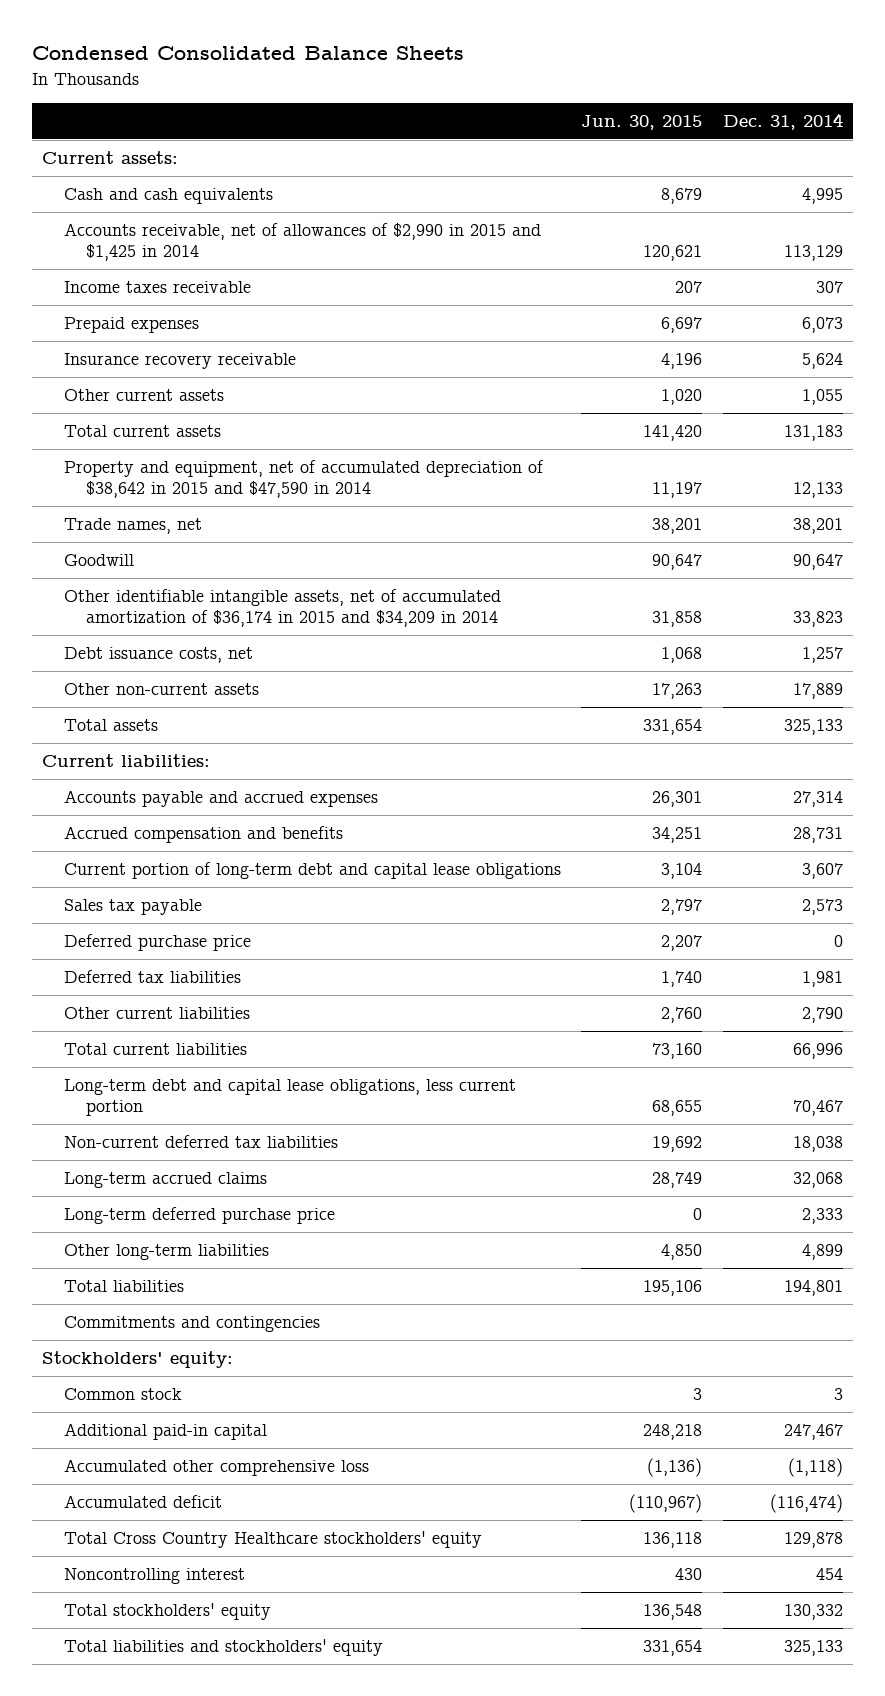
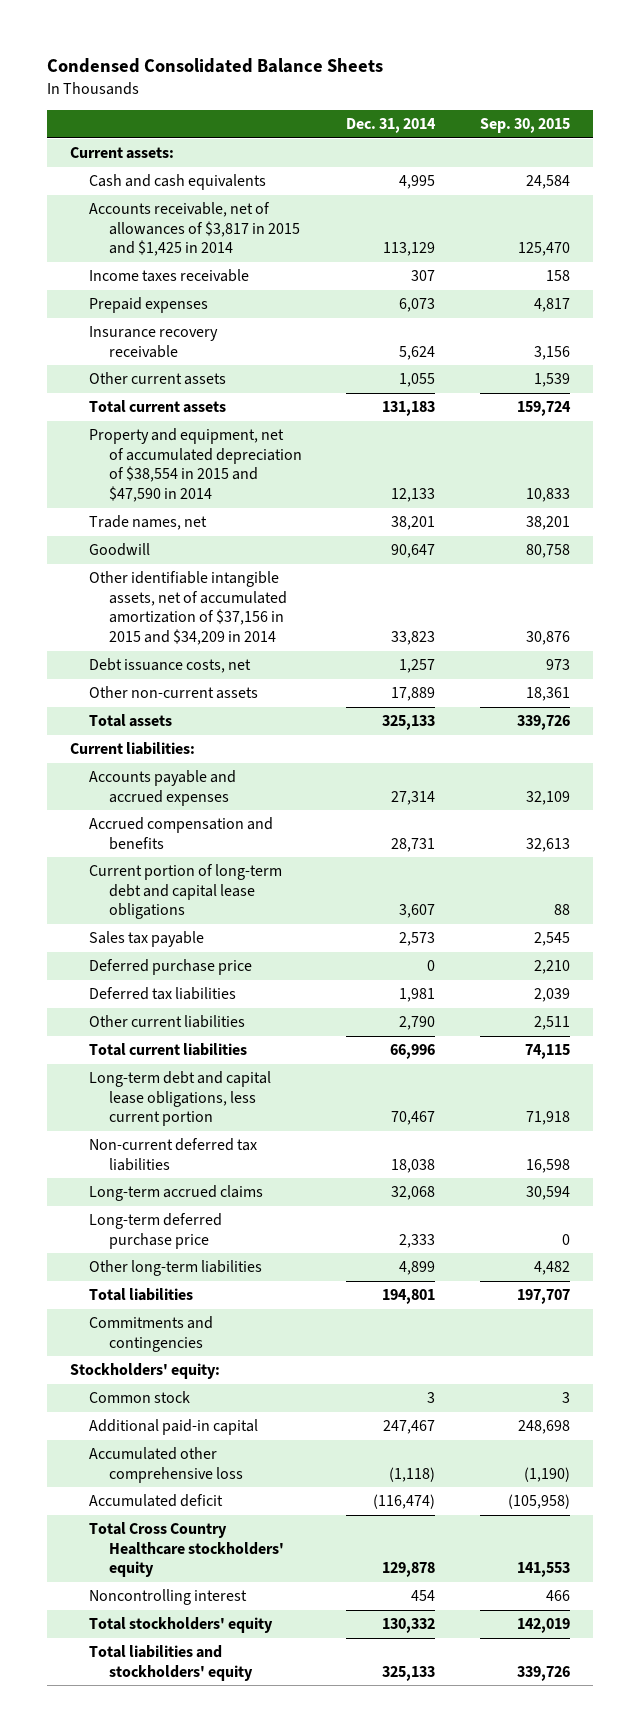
- | Jun. 30, 2015 | Dec. 31, 2014
+ | Dec. 31, 2014 | Sep. 30, 2015
- Accounts receivable, net of allowances of $2,990 in 2015 and $1,425 in 2014 | 120,621 | 113,129
+ Accounts receivable, net of allowances of $3,817 in 2015 and $1,425 in 2014 | 113,129 | 125,470
- Property and equipment, net of accumulated depreciation of $38,642 in 2015 and $47,590 in 2014 | 11,197 | 12,133
+ Property and equipment, net of accumulated depreciation of $38,554 in 2015 and $47,590 in 2014 | 12,133 | 10,833
- Other identifiable intangible assets, net of accumulated amortization of $36,174 in 2015 and $34,209 in 2014 | 31,858 | 33,823
+ Other identifiable intangible assets, net of accumulated amortization of $37,156 in 2015 and $34,209 in 2014 | 33,823 | 30,876

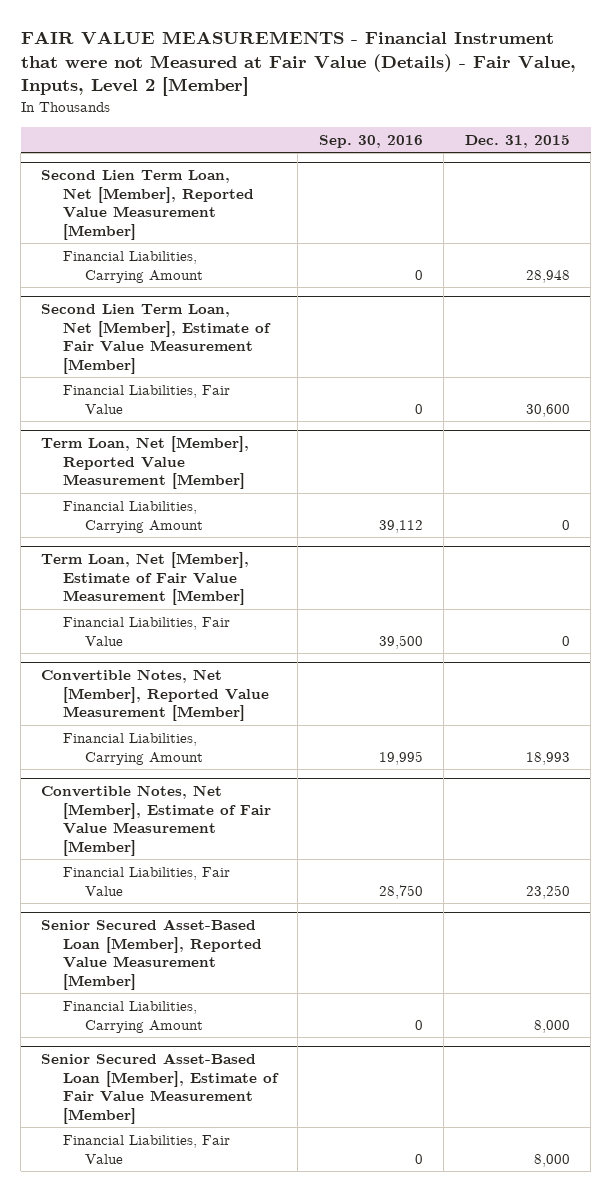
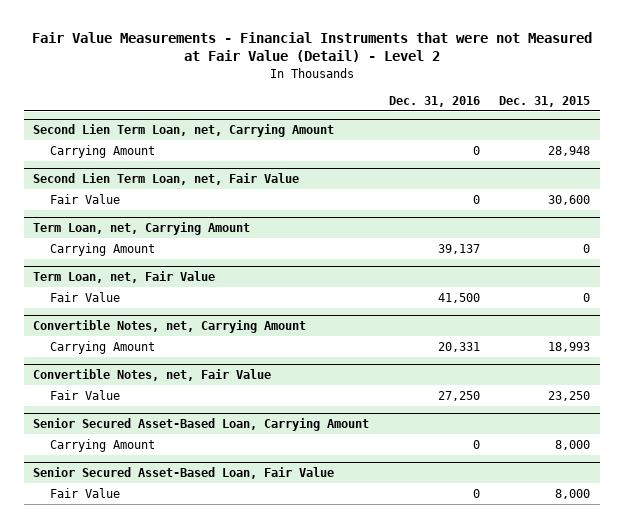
- FAIR VALUE MEASUREMENTS - Financial Instrument that were not Measured at Fair Value (Details) - Fair Value, Inputs, Level 2 [Member]
+ Fair Value Measurements - Financial Instruments that were not Measured at Fair Value (Detail) - Level 2
- | Sep. 30, 2016 | Dec. 31, 2015
+ | Dec. 31, 2016 | Dec. 31, 2015
- Second Lien Term Loan, Net [Member], Reported Value Measurement [Member]
- Financial Liabilities, Carrying Amount | 0 | 28,948
- Second Lien Term Loan, Net [Member], Estimate of Fair Value Measurement [Member]
- Financial Liabilities, Fair Value | 0 | 30,600
- Term Loan, Net [Member], Reported Value Measurement [Member]
- Financial Liabilities, Carrying Amount | 39,112 | 0
- Term Loan, Net [Member], Estimate of Fair Value Measurement [Member]
- Financial Liabilities, Fair Value | 39,500 | 0
- Convertible Notes, Net [Member], Reported Value Measurement [Member]
- Financial Liabilities, Carrying Amount | 19,995 | 18,993
- Convertible Notes, Net [Member], Estimate of Fair Value Measurement [Member]
- Financial Liabilities, Fair Value | 28,750 | 23,250
- Senior Secured Asset-Based Loan [Member], Reported Value Measurement [Member]
- Financial Liabilities, Carrying Amount | 0 | 8,000
- Senior Secured Asset-Based Loan [Member], Estimate of Fair Value Measurement [Member]
- Financial Liabilities, Fair Value | 0 | 8,000
+ Second Lien Term Loan, net, Carrying Amount
+ Carrying Amount | 0 | 28,948
+ Second Lien Term Loan, net, Fair Value
+ Fair Value | 0 | 30,600
+ Term Loan, net, Carrying Amount
+ Carrying Amount | 39,137 | 0
+ Term Loan, net, Fair Value
+ Fair Value | 41,500 | 0
+ Convertible Notes, net, Carrying Amount
+ Carrying Amount | 20,331 | 18,993
+ Convertible Notes, net, Fair Value
+ Fair Value | 27,250 | 23,250
+ Senior Secured Asset-Based Loan, Carrying Amount
+ Carrying Amount | 0 | 8,000
+ Senior Secured Asset-Based Loan, Fair Value
+ Fair Value | 0 | 8,000

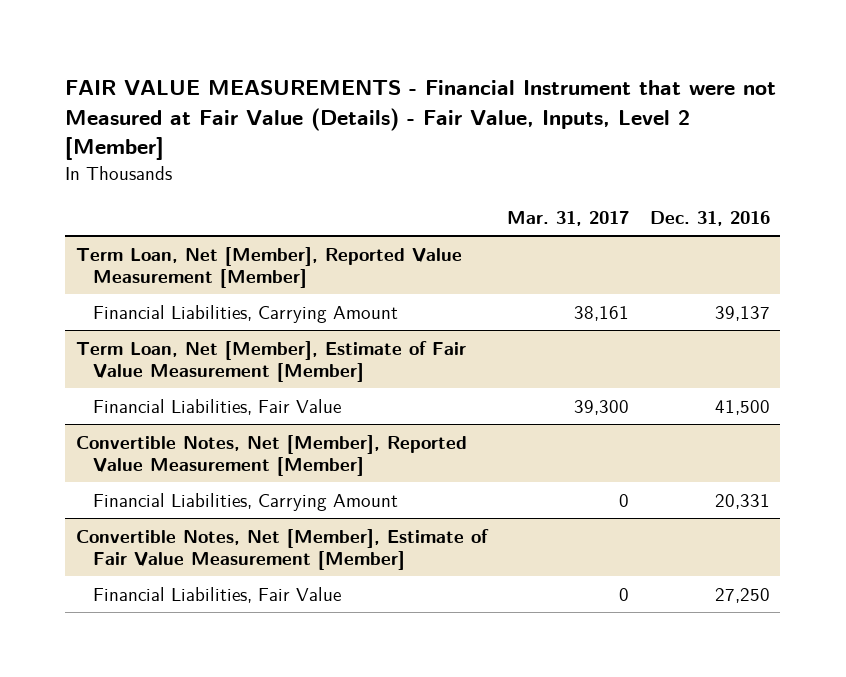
- Fair Value Measurements - Financial Instruments that were not Measured at Fair Value (Detail) - Level 2
+ FAIR VALUE MEASUREMENTS - Financial Instrument that were not Measured at Fair Value (Details) - Fair Value, Inputs, Level 2 [Member]
- | Dec. 31, 2016 | Dec. 31, 2015
+ | Mar. 31, 2017 | Dec. 31, 2016
- Second Lien Term Loan, net, Carrying Amount
- Carrying Amount | 0 | 28,948
- Second Lien Term Loan, net, Fair Value
- Fair Value | 0 | 30,600
- Term Loan, net, Carrying Amount
- Carrying Amount | 39,137 | 0
- Term Loan, net, Fair Value
- Fair Value | 41,500 | 0
- Convertible Notes, net, Carrying Amount
- Carrying Amount | 20,331 | 18,993
- Convertible Notes, net, Fair Value
- Fair Value | 27,250 | 23,250
- Senior Secured Asset-Based Loan, Carrying Amount
- Carrying Amount | 0 | 8,000
- Senior Secured Asset-Based Loan, Fair Value
- Fair Value | 0 | 8,000
+ Term Loan, Net [Member], Reported Value Measurement [Member]
+ Financial Liabilities, Carrying Amount | 38,161 | 39,137
+ Term Loan, Net [Member], Estimate of Fair Value Measurement [Member]
+ Financial Liabilities, Fair Value | 39,300 | 41,500
+ Convertible Notes, Net [Member], Reported Value Measurement [Member]
+ Financial Liabilities, Carrying Amount | 0 | 20,331
+ Convertible Notes, Net [Member], Estimate of Fair Value Measurement [Member]
+ Financial Liabilities, Fair Value | 0 | 27,250

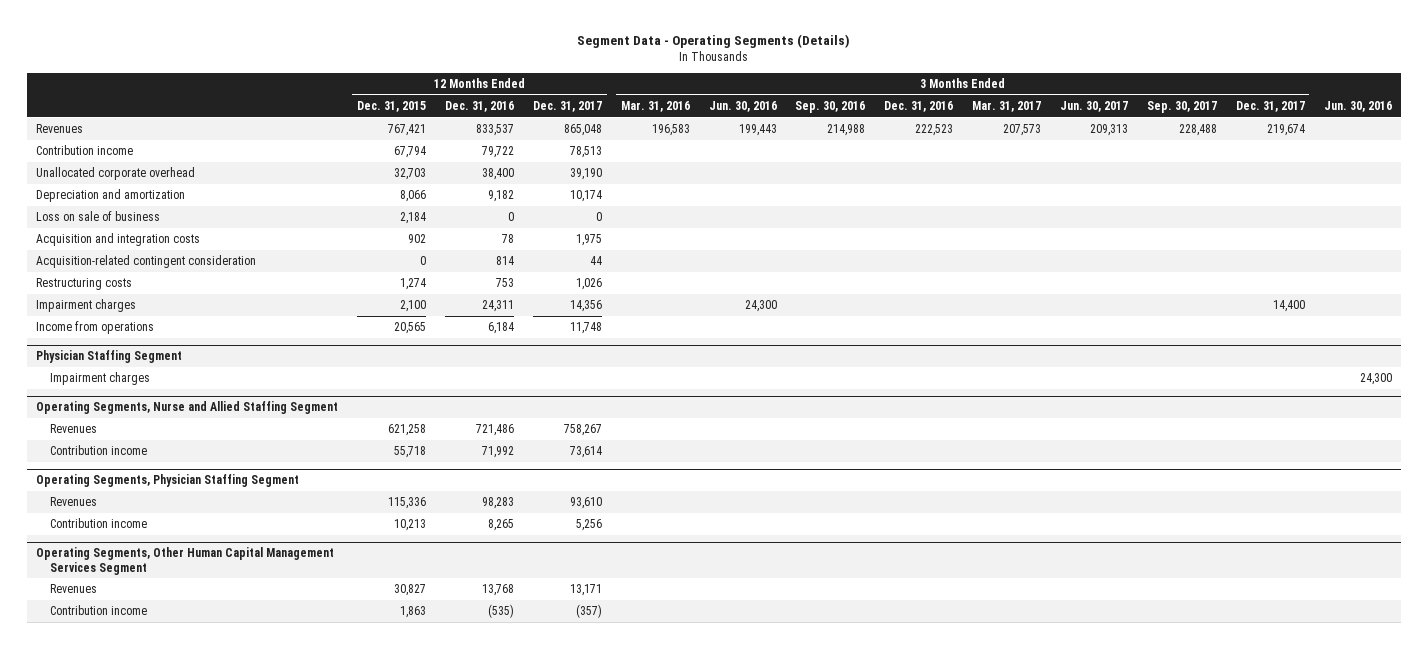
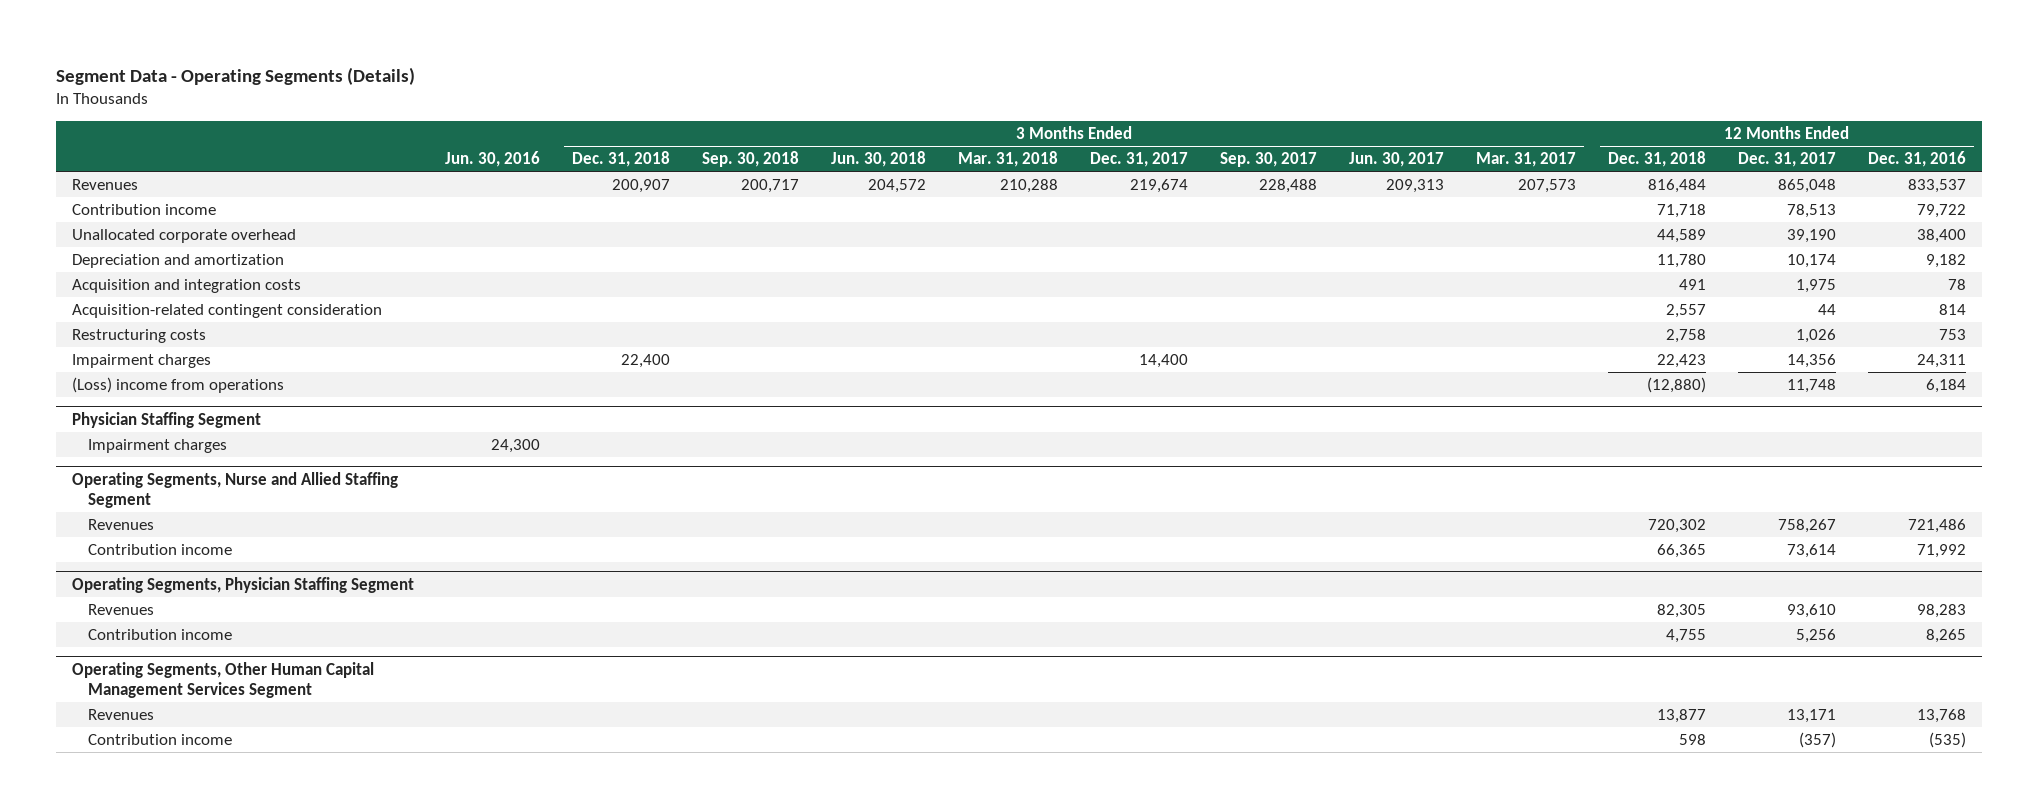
- | 12 Months Ended Dec. 31, 2015 | 12 Months Ended Dec. 31, 2016 | 12 Months Ended Dec. 31, 2017 | 3 Months Ended Mar. 31, 2016 | 3 Months Ended Jun. 30, 2016 | 3 Months Ended Sep. 30, 2016 | 3 Months Ended Dec. 31, 2016 | 3 Months Ended Mar. 31, 2017 | 3 Months Ended Jun. 30, 2017 | 3 Months Ended Sep. 30, 2017 | 3 Months Ended Dec. 31, 2017 | Jun. 30, 2016
+ | Jun. 30, 2016 | 3 Months Ended Dec. 31, 2018 | 3 Months Ended Sep. 30, 2018 | 3 Months Ended Jun. 30, 2018 | 3 Months Ended Mar. 31, 2018 | 3 Months Ended Dec. 31, 2017 | 3 Months Ended Sep. 30, 2017 | 3 Months Ended Jun. 30, 2017 | 3 Months Ended Mar. 31, 2017 | 12 Months Ended Dec. 31, 2018 | 12 Months Ended Dec. 31, 2017 | 12 Months Ended Dec. 31, 2016
- Loss on sale of business | 2,184 | 0 | 0 | | | | | | | | |
- Income from operations | 20,565 | 6,184 | 11,748 | | | | | | | | |
+ (Loss) income from operations | | | | | | | | | | (12,880) | 11,748 | 6,184

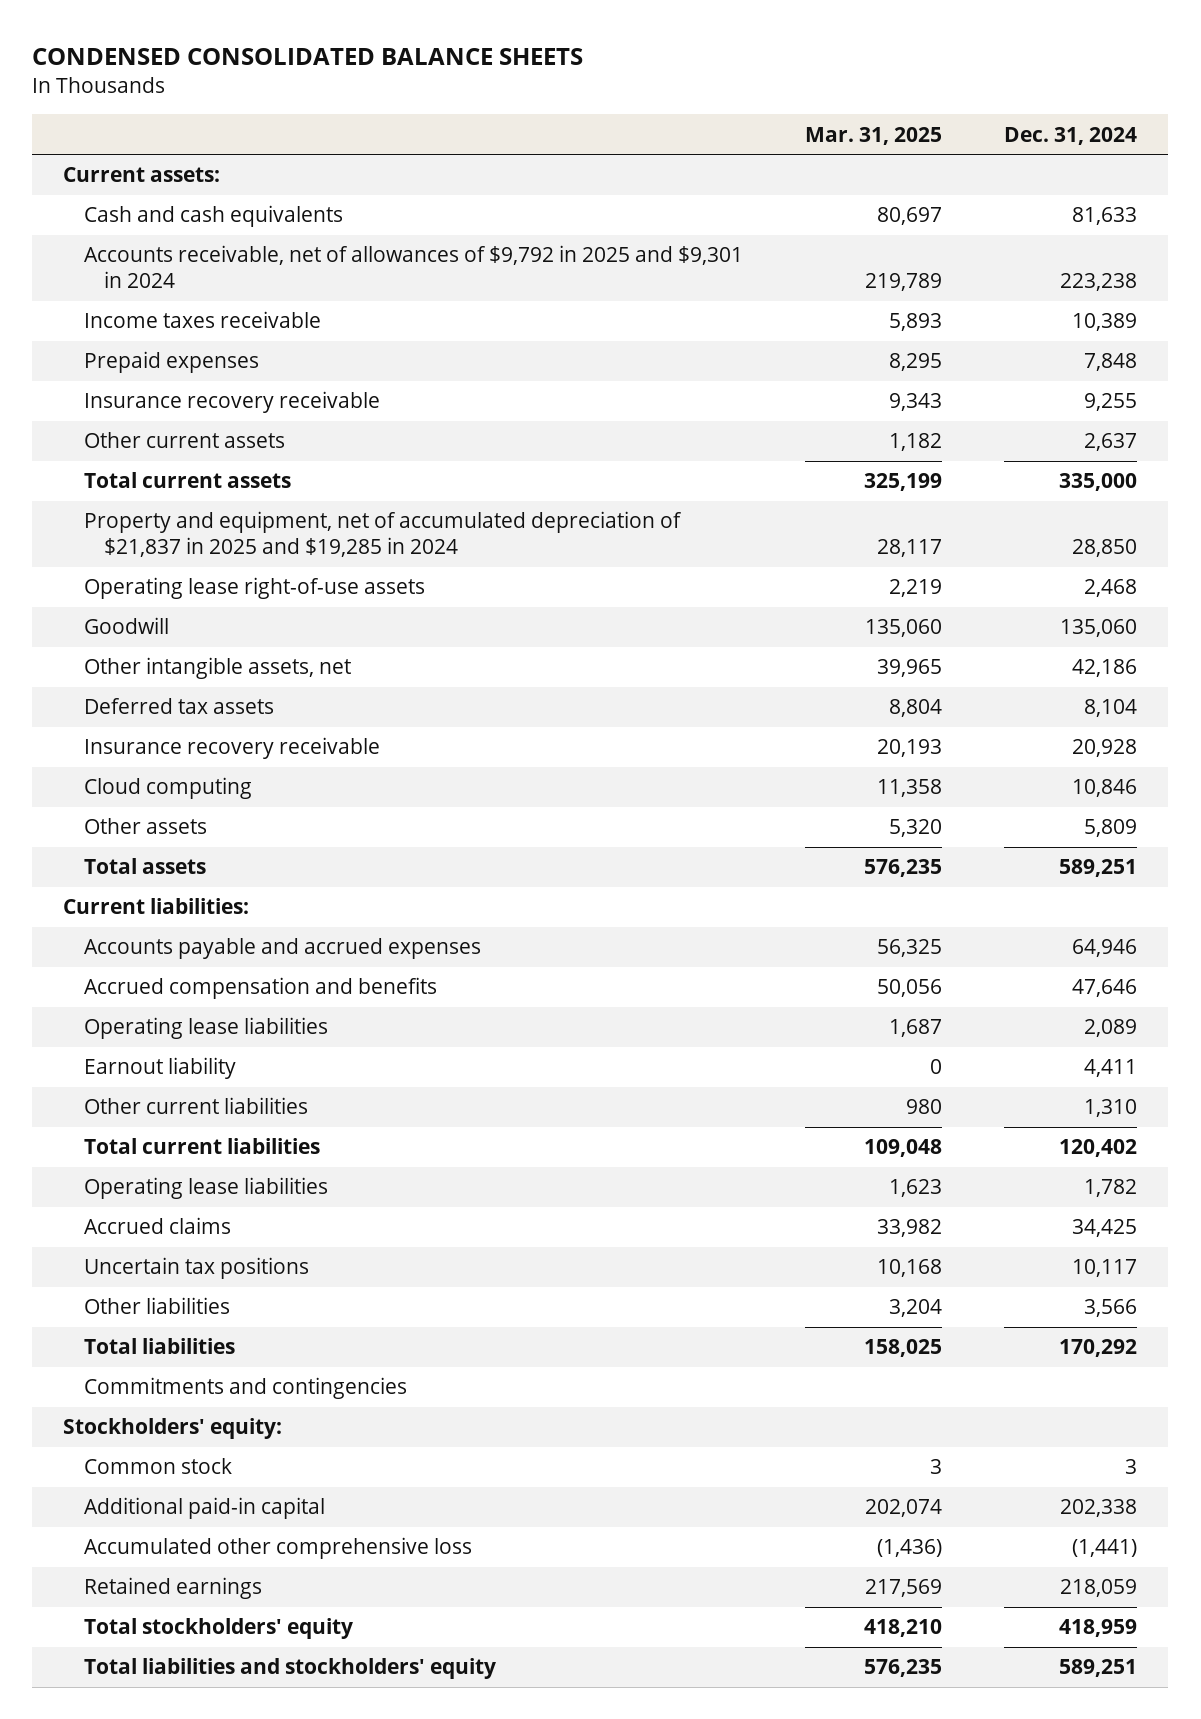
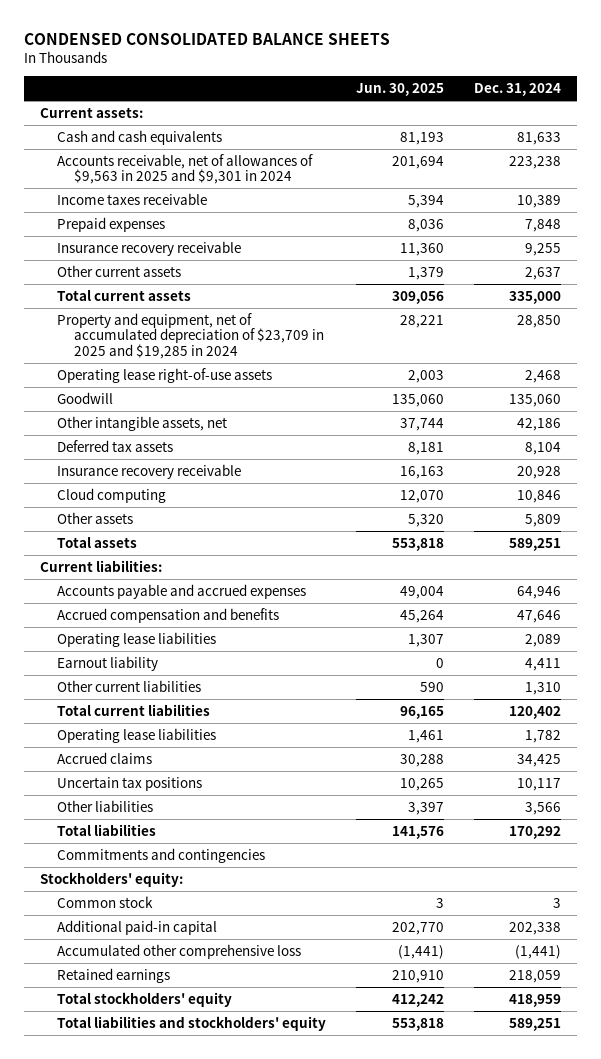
- | Mar. 31, 2025 | Dec. 31, 2024
+ | Jun. 30, 2025 | Dec. 31, 2024
- Accounts receivable, net of allowances of $9,792 in 2025 and $9,301 in 2024 | 219,789 | 223,238
+ Accounts receivable, net of allowances of $9,563 in 2025 and $9,301 in 2024 | 201,694 | 223,238
- Property and equipment, net of accumulated depreciation of $21,837 in 2025 and $19,285 in 2024 | 28,117 | 28,850
+ Property and equipment, net of accumulated depreciation of $23,709 in 2025 and $19,285 in 2024 | 28,221 | 28,850

